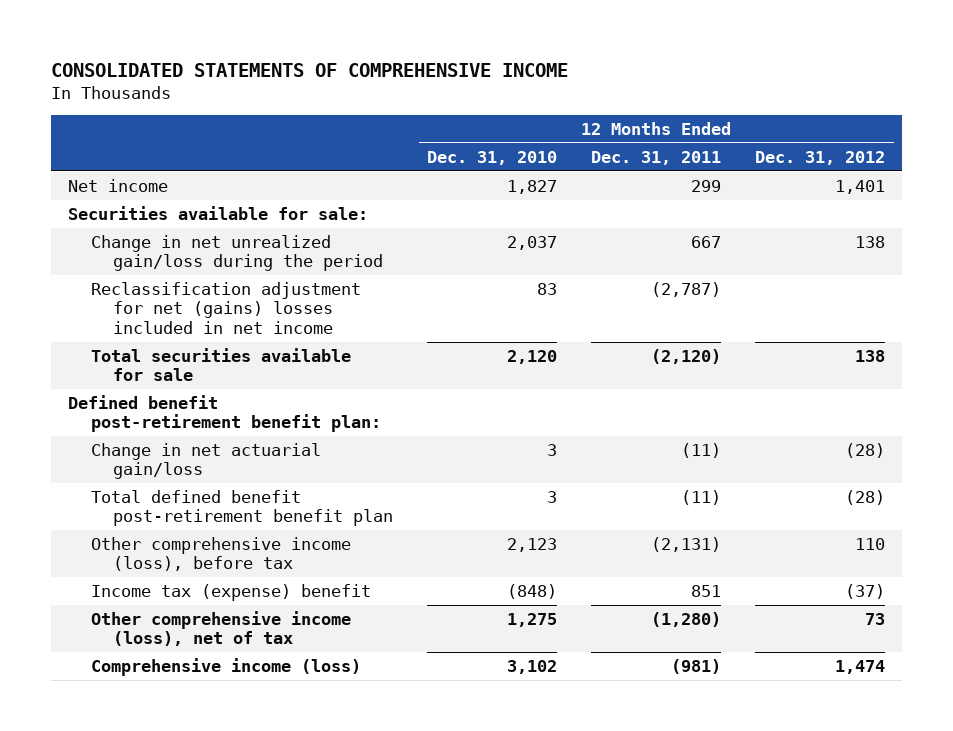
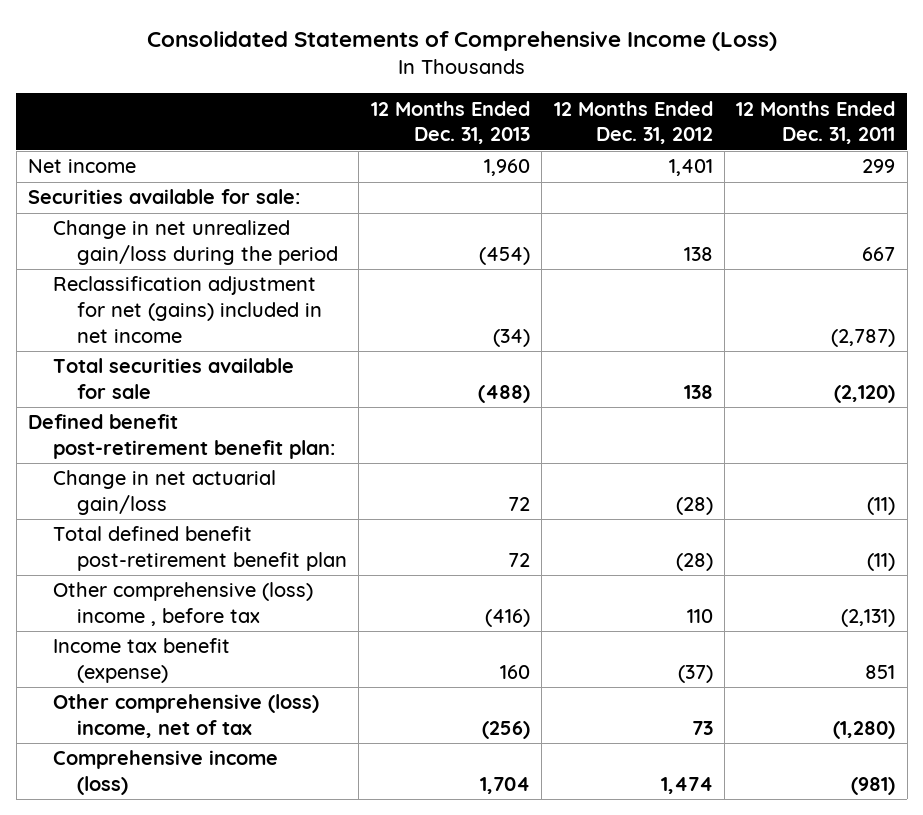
- CONSOLIDATED STATEMENTS OF COMPREHENSIVE INCOME
+ Consolidated Statements of Comprehensive Income (Loss)
- | 12 Months Ended Dec. 31, 2010 | 12 Months Ended Dec. 31, 2011 | 12 Months Ended Dec. 31, 2012
+ | 12 Months Ended Dec. 31, 2013 | 12 Months Ended Dec. 31, 2012 | 12 Months Ended Dec. 31, 2011
- Reclassification adjustment for net (gains) losses included in net income | 83 | (2,787) |
+ Reclassification adjustment for net (gains) included in net income | (34) | | (2,787)
- Other comprehensive income (loss), before tax | 2,123 | (2,131) | 110
- Income tax (expense) benefit | (848) | 851 | (37)
- Other comprehensive income (loss), net of tax | 1,275 | (1,280) | 73
+ Other comprehensive (loss) income , before tax | (416) | 110 | (2,131)
+ Income tax benefit (expense) | 160 | (37) | 851
+ Other comprehensive (loss) income, net of tax | (256) | 73 | (1,280)

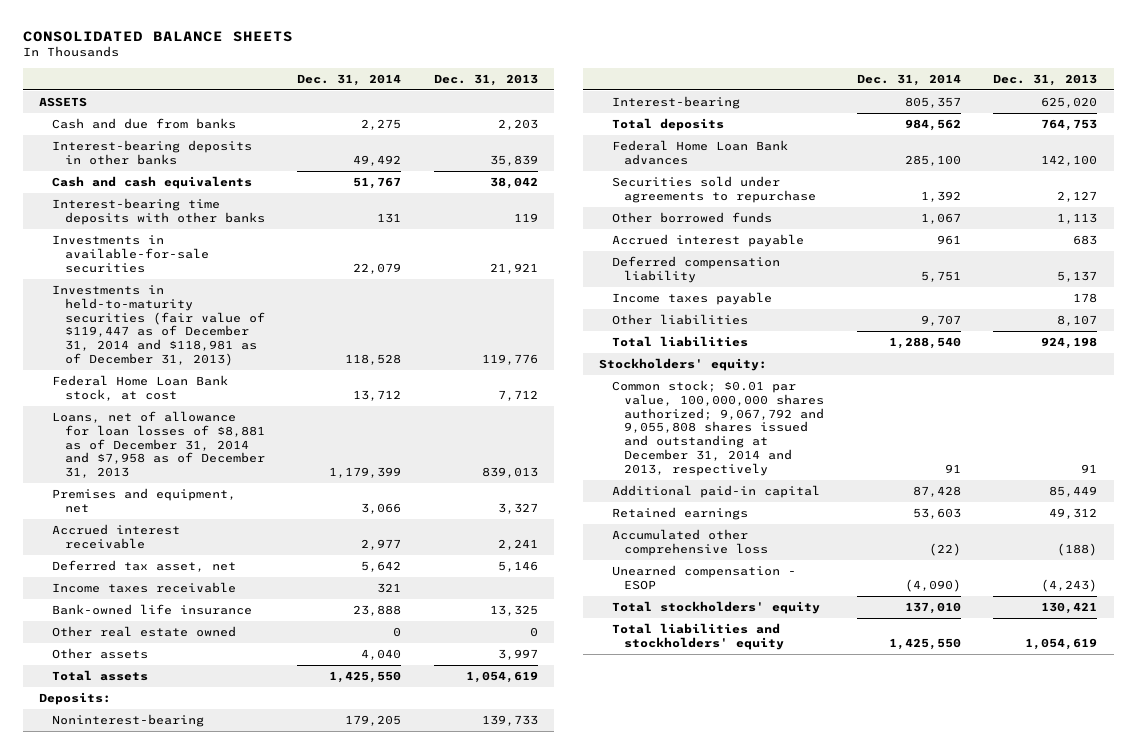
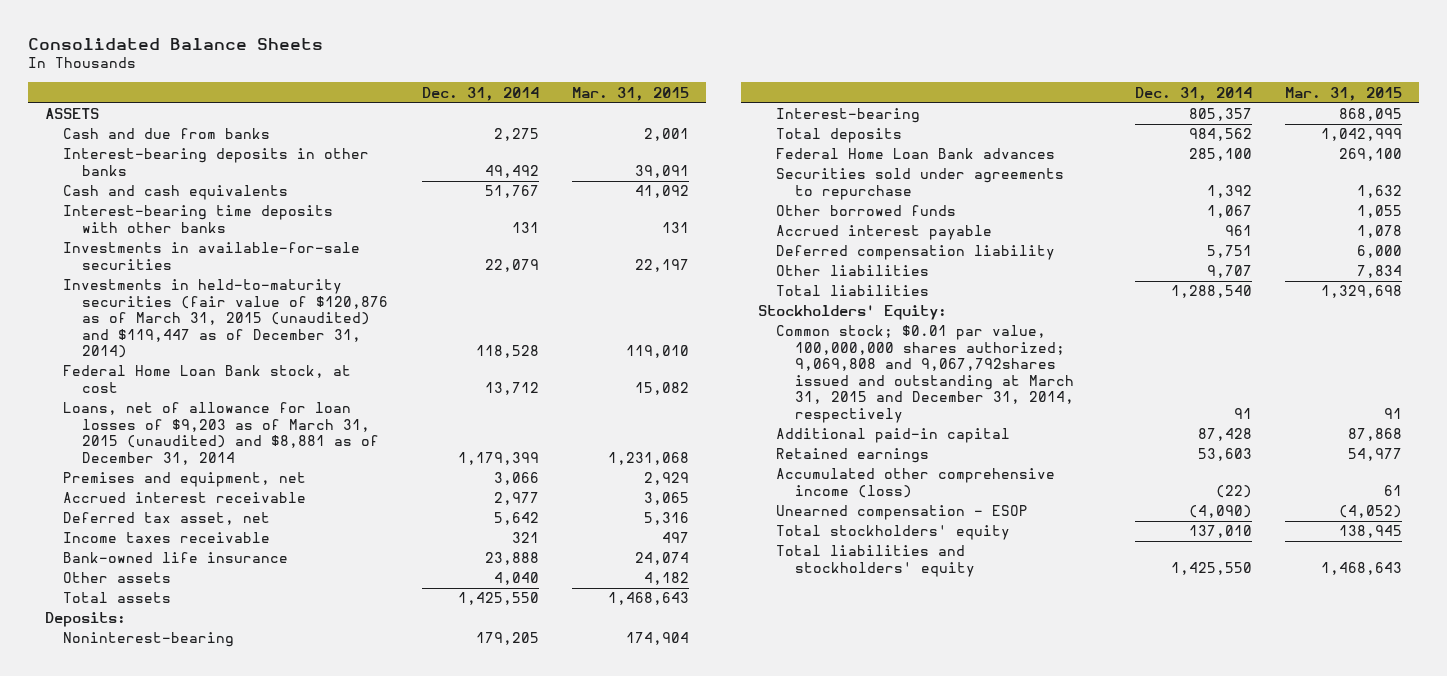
- CONSOLIDATED BALANCE SHEETS
+ Consolidated Balance Sheets
- | Dec. 31, 2014 | Dec. 31, 2013
+ | Dec. 31, 2014 | Mar. 31, 2015
- Investments in held-to-maturity securities (fair value of $119,447 as of December 31, 2014 and $118,981 as of December 31, 2013) | 118,528 | 119,776
+ Investments in held-to-maturity securities (fair value of $120,876 as of March 31, 2015 (unaudited) and $119,447 as of December 31, 2014) | 118,528 | 119,010
- Loans, net of allowance for loan losses of $8,881 as of December 31, 2014 and $7,958 as of December 31, 2013 | 1,179,399 | 839,013
+ Loans, net of allowance for loan losses of $9,203 as of March 31, 2015 (unaudited) and $8,881 as of December 31, 2014 | 1,179,399 | 1,231,068
- Other real estate owned | 0 | 0
- Income taxes payable | | 178
- Stockholders' equity:
- Common stock; $0.01 par value, 100,000,000 shares authorized; 9,067,792 and 9,055,808 shares issued and outstanding at December 31, 2014 and 2013, respectively | 91 | 91
+ Stockholders' Equity:
+ Common stock; $0.01 par value, 100,000,000 shares authorized; 9,069,808 and 9,067,792shares issued and outstanding at March 31, 2015 and December 31, 2014, respectively | 91 | 91
- Accumulated other comprehensive loss | (22) | (188)
+ Accumulated other comprehensive income (loss) | (22) | 61

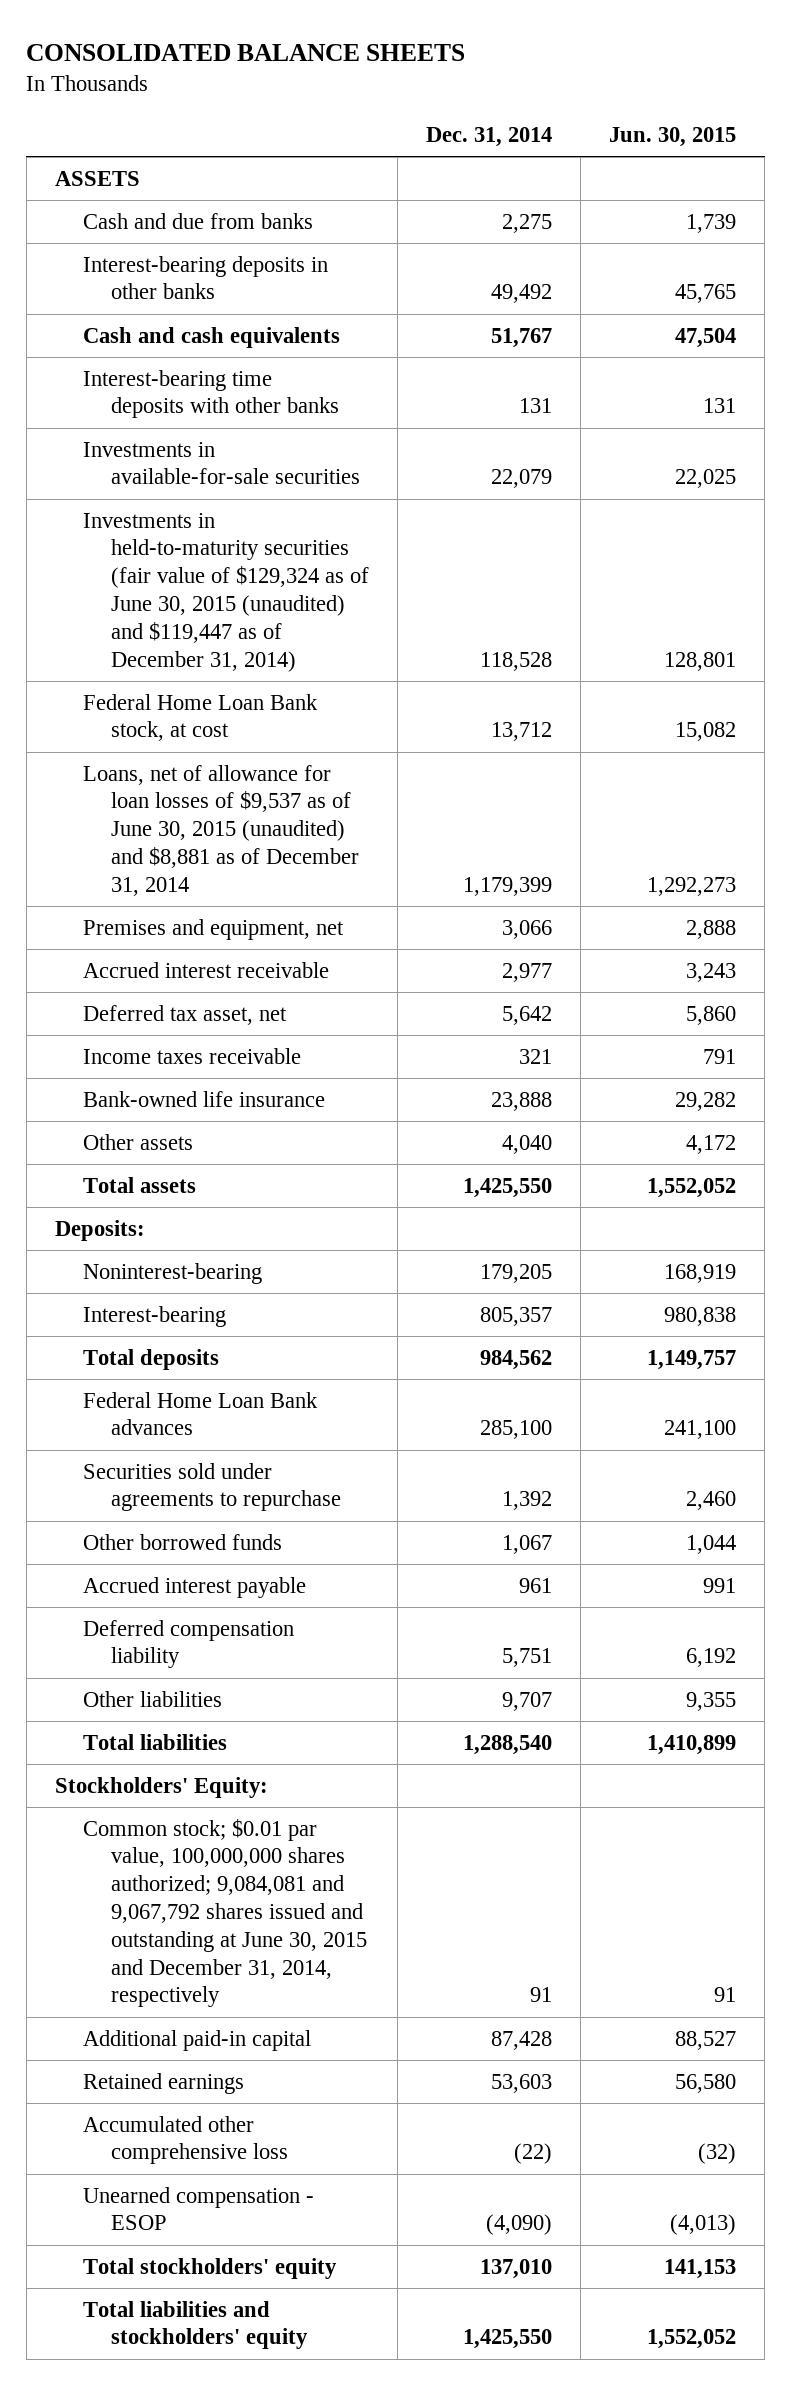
- Consolidated Balance Sheets
+ CONSOLIDATED BALANCE SHEETS
- | Dec. 31, 2014 | Mar. 31, 2015
+ | Dec. 31, 2014 | Jun. 30, 2015
- Investments in held-to-maturity securities (fair value of $120,876 as of March 31, 2015 (unaudited) and $119,447 as of December 31, 2014) | 118,528 | 119,010
+ Investments in held-to-maturity securities (fair value of $129,324 as of June 30, 2015 (unaudited) and $119,447 as of December 31, 2014) | 118,528 | 128,801
- Loans, net of allowance for loan losses of $9,203 as of March 31, 2015 (unaudited) and $8,881 as of December 31, 2014 | 1,179,399 | 1,231,068
+ Loans, net of allowance for loan losses of $9,537 as of June 30, 2015 (unaudited) and $8,881 as of December 31, 2014 | 1,179,399 | 1,292,273
- Common stock; $0.01 par value, 100,000,000 shares authorized; 9,069,808 and 9,067,792shares issued and outstanding at March 31, 2015 and December 31, 2014, respectively | 91 | 91
+ Common stock; $0.01 par value, 100,000,000 shares authorized; 9,084,081 and 9,067,792 shares issued and outstanding at June 30, 2015 and December 31, 2014, respectively | 91 | 91
- Accumulated other comprehensive income (loss) | (22) | 61
+ Accumulated other comprehensive loss | (22) | (32)

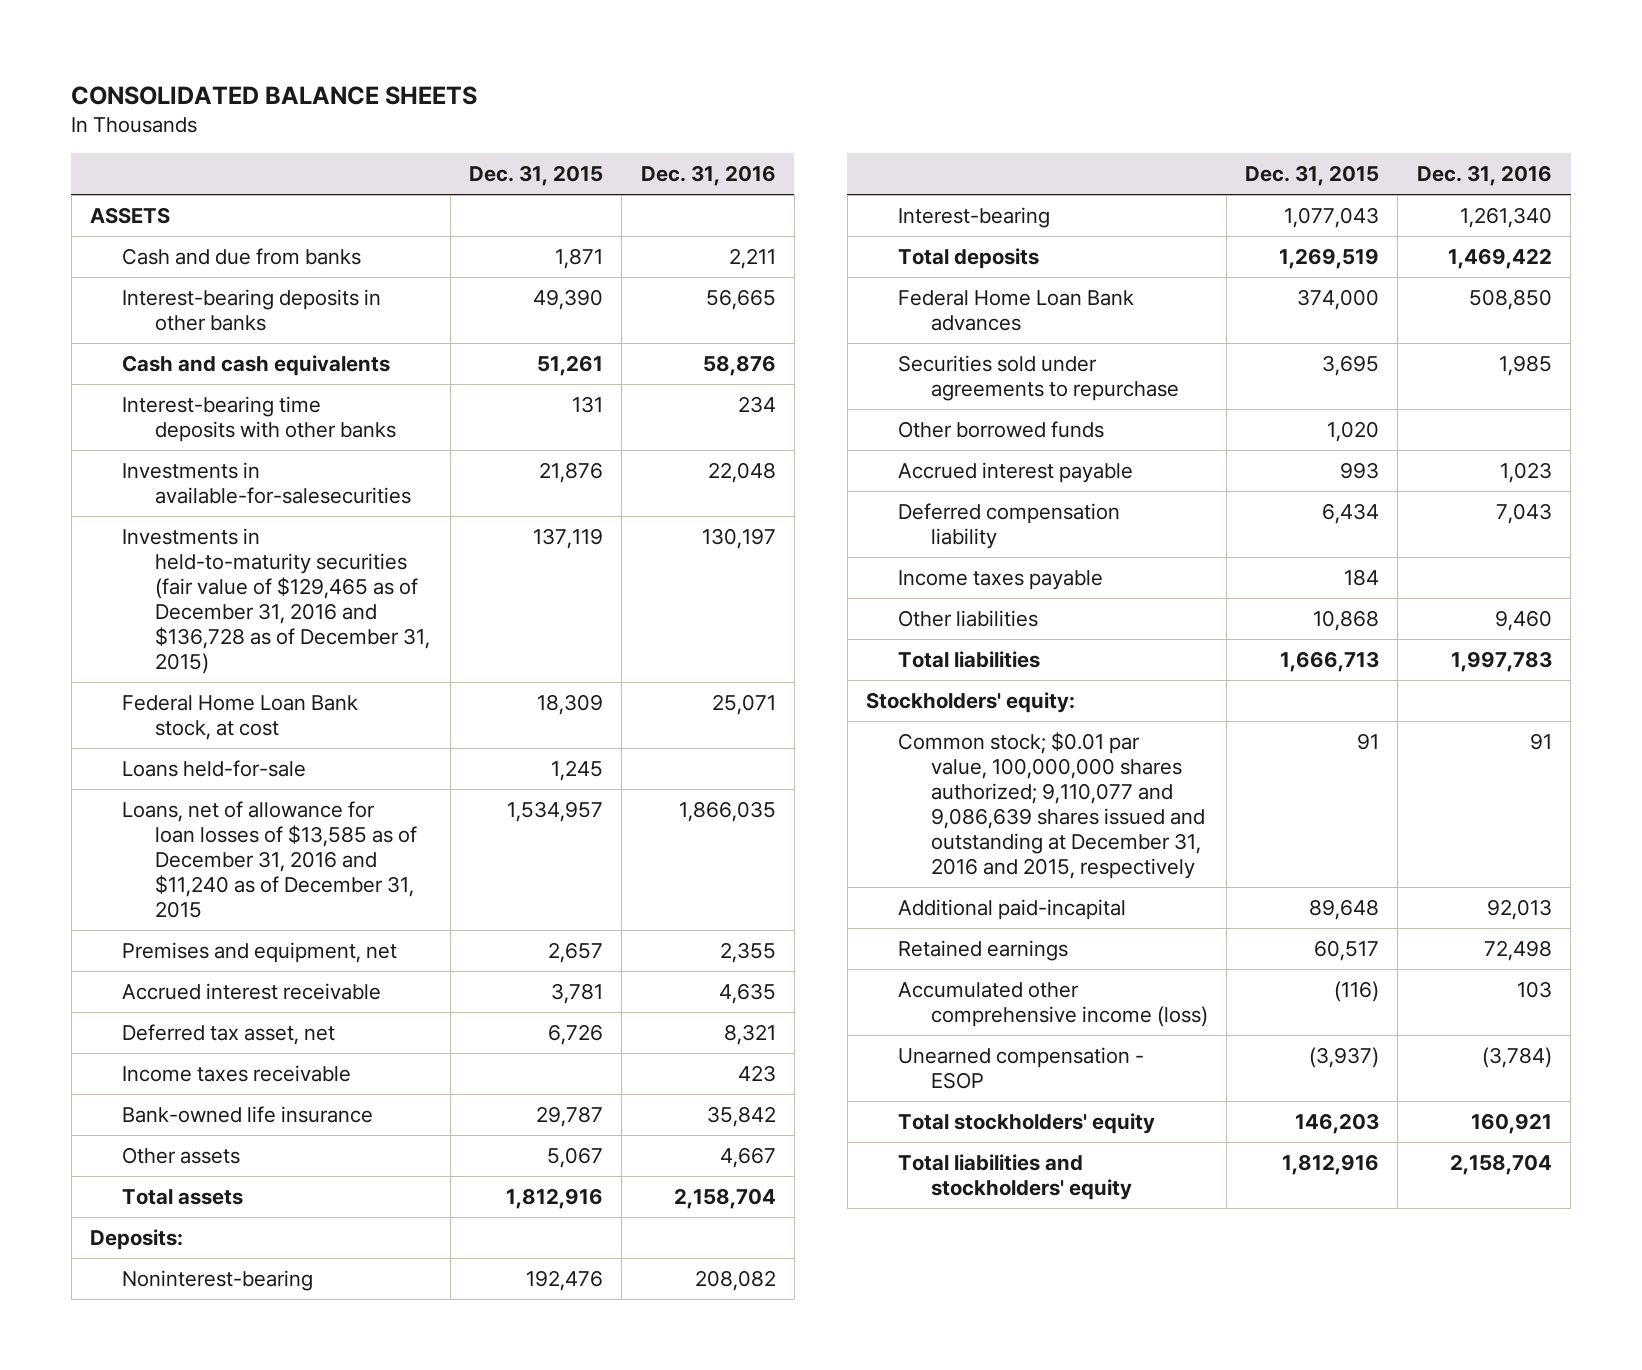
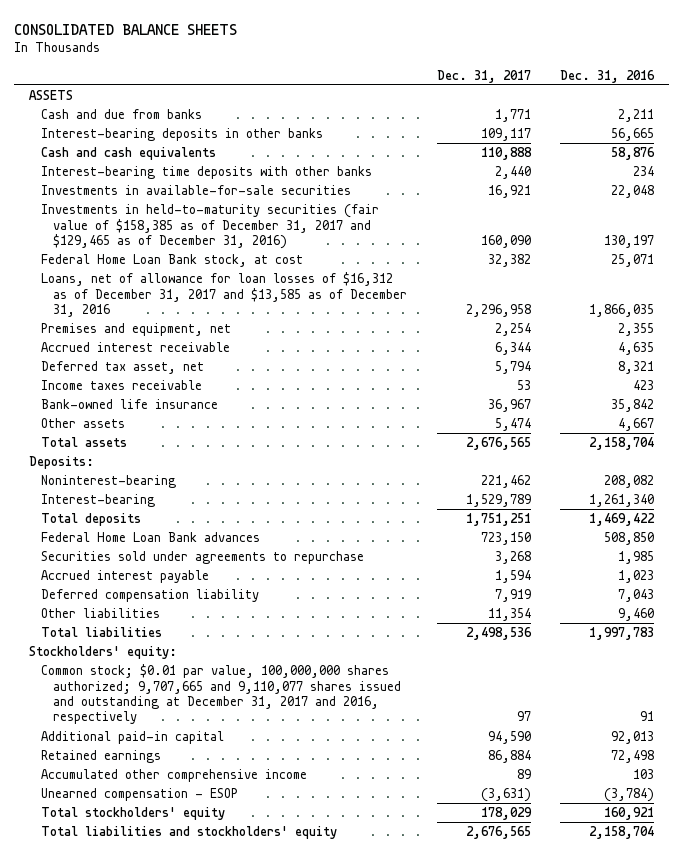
- | Dec. 31, 2015 | Dec. 31, 2016
+ | Dec. 31, 2017 | Dec. 31, 2016
- Investments in available-for-salesecurities | 21,876 | 22,048
- Investments in held-to-maturity securities (fair value of $129,465 as of December 31, 2016 and $136,728 as of December 31, 2015) | 137,119 | 130,197
+ Investments in available-for-sale securities | 16,921 | 22,048
+ Investments in held-to-maturity securities (fair value of $158,385 as of December 31, 2017 and $129,465 as of December 31, 2016) | 160,090 | 130,197
- Loans held-for-sale | 1,245 |
- Loans, net of allowance for loan losses of $13,585 as of December 31, 2016 and $11,240 as of December 31, 2015 | 1,534,957 | 1,866,035
+ Loans, net of allowance for loan losses of $16,312 as of December 31, 2017 and $13,585 as of December 31, 2016 | 2,296,958 | 1,866,035
- Other borrowed funds | 1,020 |
- Income taxes payable | 184 |
- Common stock; $0.01 par value, 100,000,000 shares authorized; 9,110,077 and 9,086,639 shares issued and outstanding at December 31, 2016 and 2015, respectively | 91 | 91
- Additional paid-incapital | 89,648 | 92,013
+ Common stock; $0.01 par value, 100,000,000 shares authorized; 9,707,665 and 9,110,077 shares issued and outstanding at December 31, 2017 and 2016, respectively | 97 | 91
+ Additional paid-in capital | 94,590 | 92,013
- Accumulated other comprehensive income (loss) | (116) | 103
+ Accumulated other comprehensive income | 89 | 103

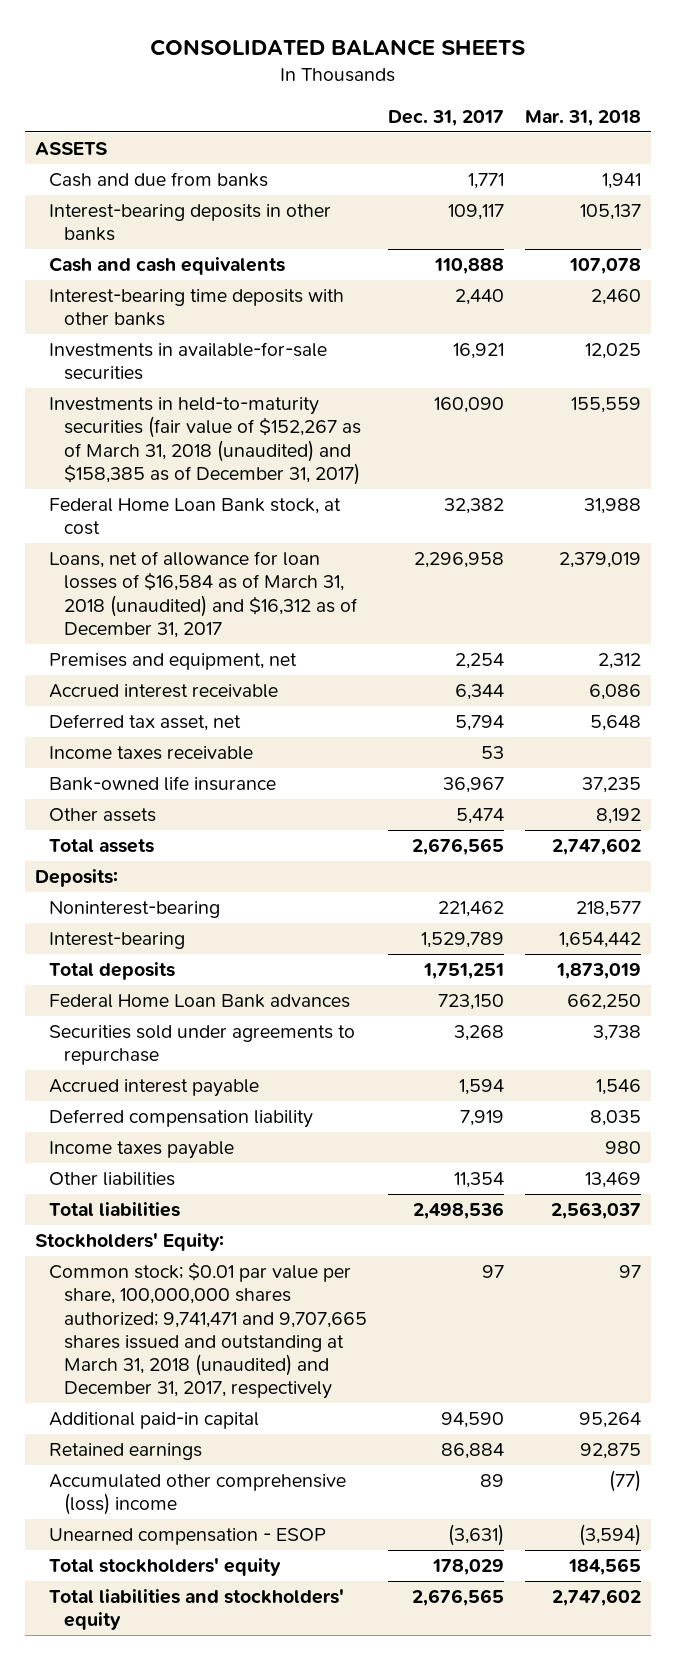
- | Dec. 31, 2017 | Dec. 31, 2016
+ | Dec. 31, 2017 | Mar. 31, 2018
- Investments in held-to-maturity securities (fair value of $158,385 as of December 31, 2017 and $129,465 as of December 31, 2016) | 160,090 | 130,197
+ Investments in held-to-maturity securities (fair value of $152,267 as of March 31, 2018 (unaudited) and $158,385 as of December 31, 2017) | 160,090 | 155,559
- Loans, net of allowance for loan losses of $16,312 as of December 31, 2017 and $13,585 as of December 31, 2016 | 2,296,958 | 1,866,035
+ Loans, net of allowance for loan losses of $16,584 as of March 31, 2018 (unaudited) and $16,312 as of December 31, 2017 | 2,296,958 | 2,379,019
+ Income taxes payable | | 980
- Stockholders' equity:
- Common stock; $0.01 par value, 100,000,000 shares authorized; 9,707,665 and 9,110,077 shares issued and outstanding at December 31, 2017 and 2016, respectively | 97 | 91
+ Stockholders' Equity:
+ Common stock; $0.01 par value per share, 100,000,000 shares authorized; 9,741,471 and 9,707,665 shares issued and outstanding at March 31, 2018 (unaudited) and December 31, 2017, respectively | 97 | 97
- Accumulated other comprehensive income | 89 | 103
+ Accumulated other comprehensive (loss) income | 89 | (77)

